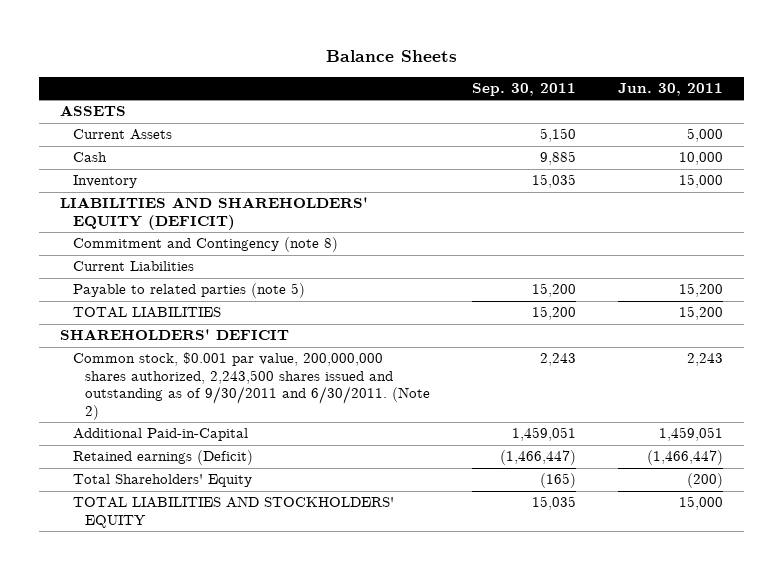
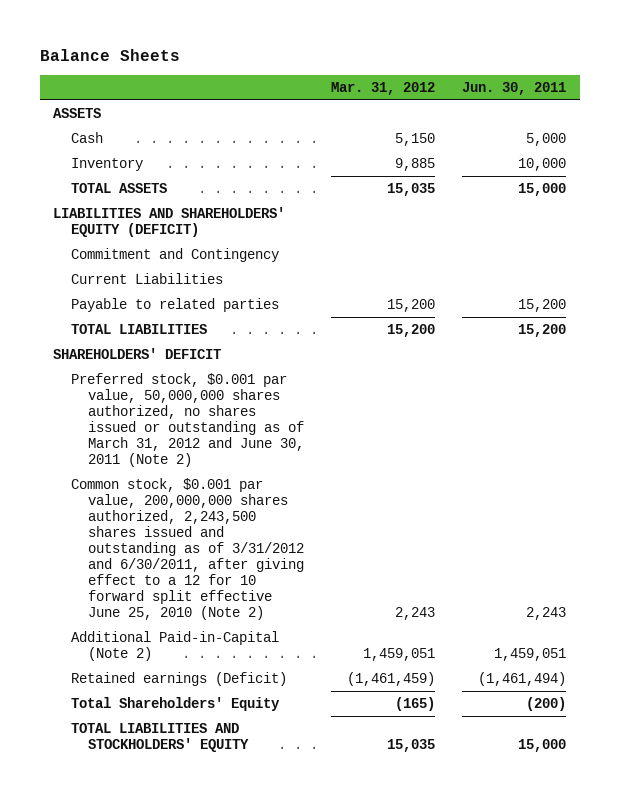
- | Sep. 30, 2011 | Jun. 30, 2011
+ | Mar. 31, 2012 | Jun. 30, 2011
- Current Assets | 5,150 | 5,000
- Cash | 9,885 | 10,000
- Inventory | 15,035 | 15,000
+ Cash | 5,150 | 5,000
+ Inventory | 9,885 | 10,000
+ TOTAL ASSETS | 15,035 | 15,000
- Commitment and Contingency (note 8)
+ Commitment and Contingency
- Payable to related parties (note 5) | 15,200 | 15,200
+ Payable to related parties | 15,200 | 15,200
- Common stock, $0.001 par value, 200,000,000 shares authorized, 2,243,500 shares issued and outstanding as of 9/30/2011 and 6/30/2011. (Note 2) | 2,243 | 2,243
- Additional Paid-in-Capital | 1,459,051 | 1,459,051
- Retained earnings (Deficit) | (1,466,447) | (1,466,447)
+ Preferred stock, $0.001 par value, 50,000,000 shares authorized, no shares issued or outstanding as of March 31, 2012 and June 30, 2011 (Note 2)
+ Common stock, $0.001 par value, 200,000,000 shares authorized, 2,243,500 shares issued and outstanding as of 3/31/2012 and 6/30/2011, after giving effect to a 12 for 10 forward split effective June 25, 2010 (Note 2) | 2,243 | 2,243
+ Additional Paid-in-Capital (Note 2) | 1,459,051 | 1,459,051
+ Retained earnings (Deficit) | (1,461,459) | (1,461,494)

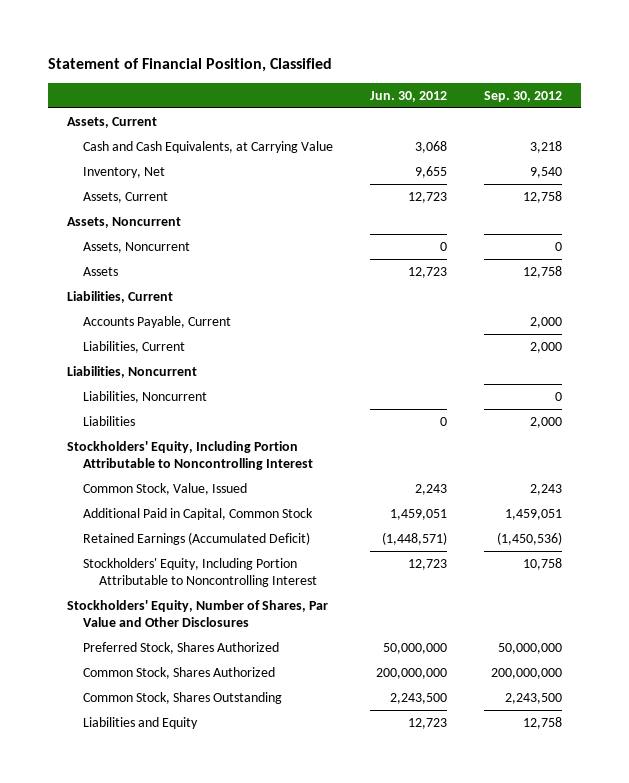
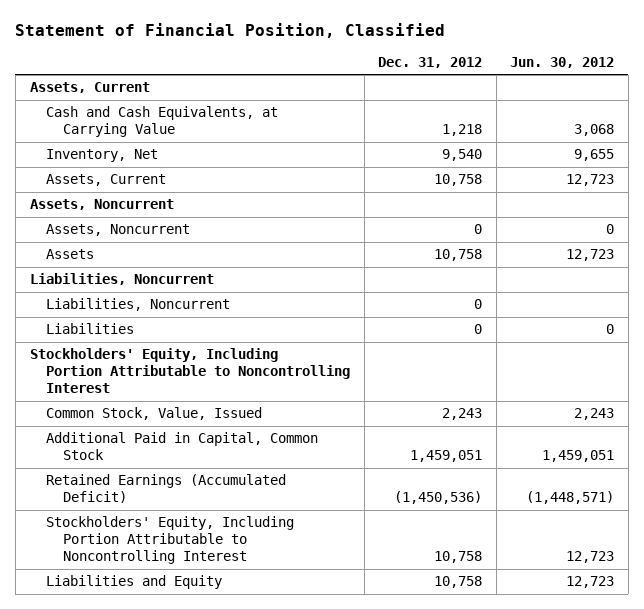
- | Jun. 30, 2012 | Sep. 30, 2012
+ | Dec. 31, 2012 | Jun. 30, 2012
- Liabilities, Current
- Accounts Payable, Current | | 2,000
- Liabilities, Current | | 2,000
- Stockholders' Equity, Number of Shares, Par Value and Other Disclosures
- Preferred Stock, Shares Authorized | 50,000,000 | 50,000,000
- Common Stock, Shares Authorized | 200,000,000 | 200,000,000
- Common Stock, Shares Outstanding | 2,243,500 | 2,243,500

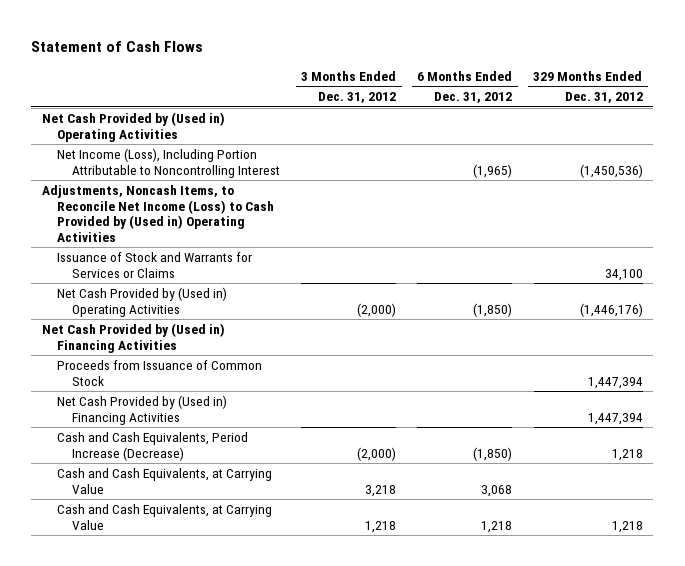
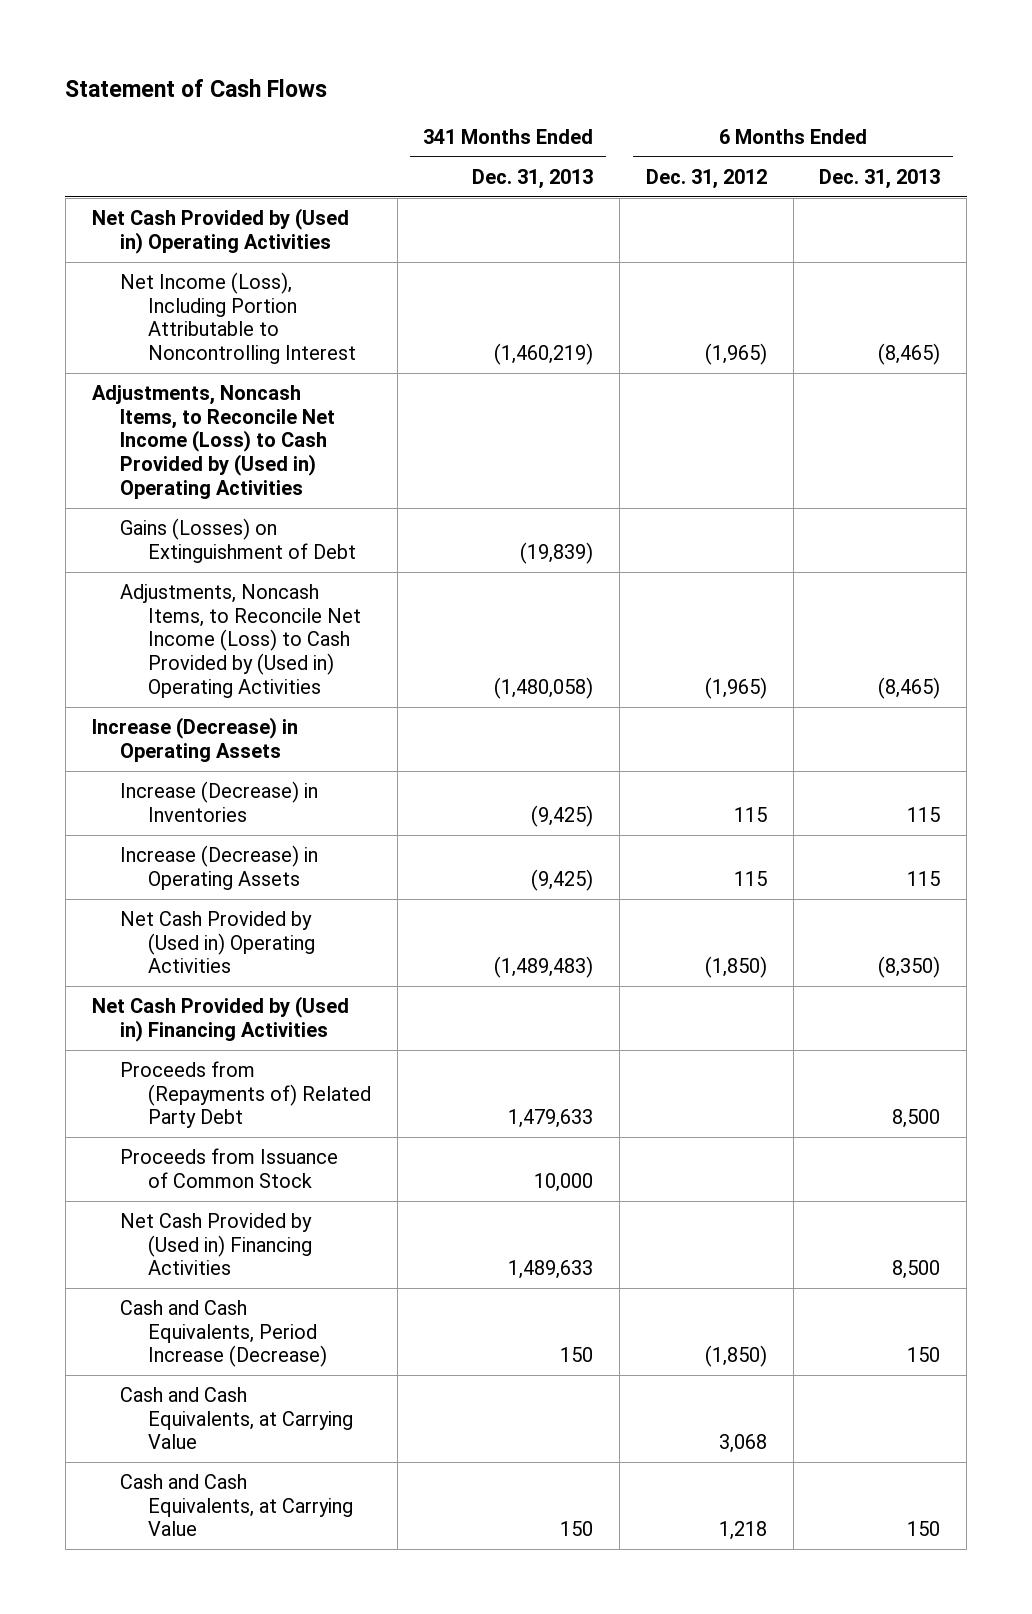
- | 3 Months Ended Dec. 31, 2012 | 6 Months Ended Dec. 31, 2012 | 329 Months Ended Dec. 31, 2012
+ | 341 Months Ended Dec. 31, 2013 | 6 Months Ended Dec. 31, 2012 | 6 Months Ended Dec. 31, 2013
- Issuance of Stock and Warrants for Services or Claims | | | 34,100
+ Gains (Losses) on Extinguishment of Debt | (19,839) | |
+ Adjustments, Noncash Items, to Reconcile Net Income (Loss) to Cash Provided by (Used in) Operating Activities | (1,480,058) | (1,965) | (8,465)
+ Increase (Decrease) in Operating Assets
+ Increase (Decrease) in Inventories | (9,425) | 115 | 115
+ Increase (Decrease) in Operating Assets | (9,425) | 115 | 115
+ Proceeds from (Repayments of) Related Party Debt | 1,479,633 | | 8,500

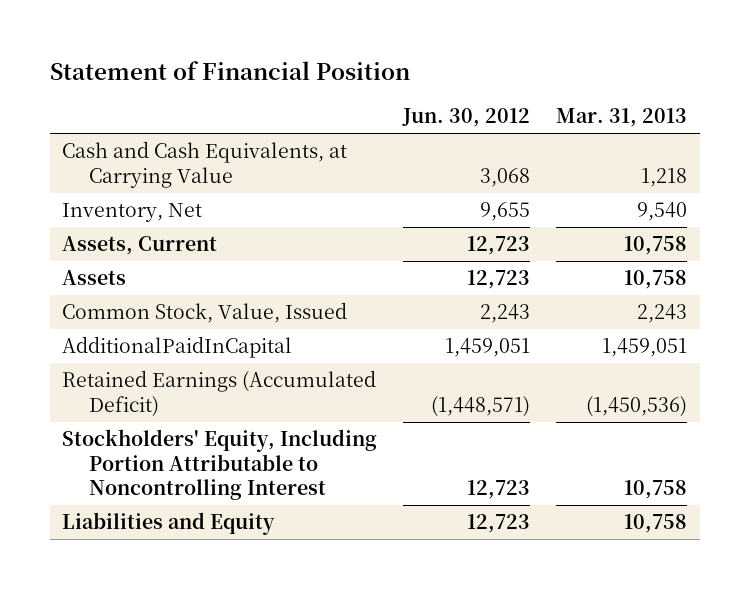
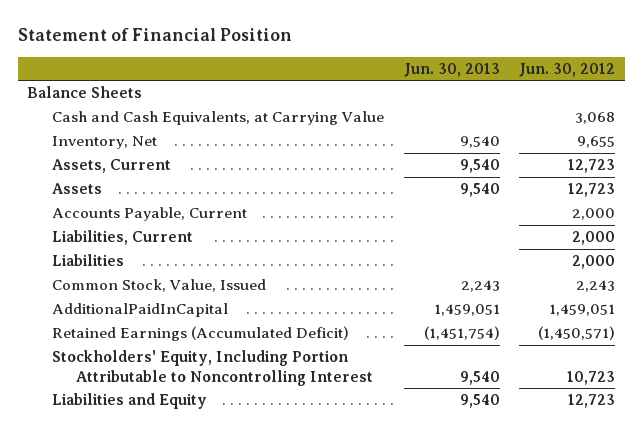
- | Jun. 30, 2012 | Mar. 31, 2013
+ | Jun. 30, 2013 | Jun. 30, 2012
+ Balance Sheets
+ Accounts Payable, Current | | 2,000
+ Liabilities, Current | | 2,000
+ Liabilities | | 2,000
- Retained Earnings (Accumulated Deficit) | (1,448,571) | (1,450,536)
- Stockholders' Equity, Including Portion Attributable to Noncontrolling Interest | 12,723 | 10,758
+ Retained Earnings (Accumulated Deficit) | (1,451,754) | (1,450,571)
+ Stockholders' Equity, Including Portion Attributable to Noncontrolling Interest | 9,540 | 10,723

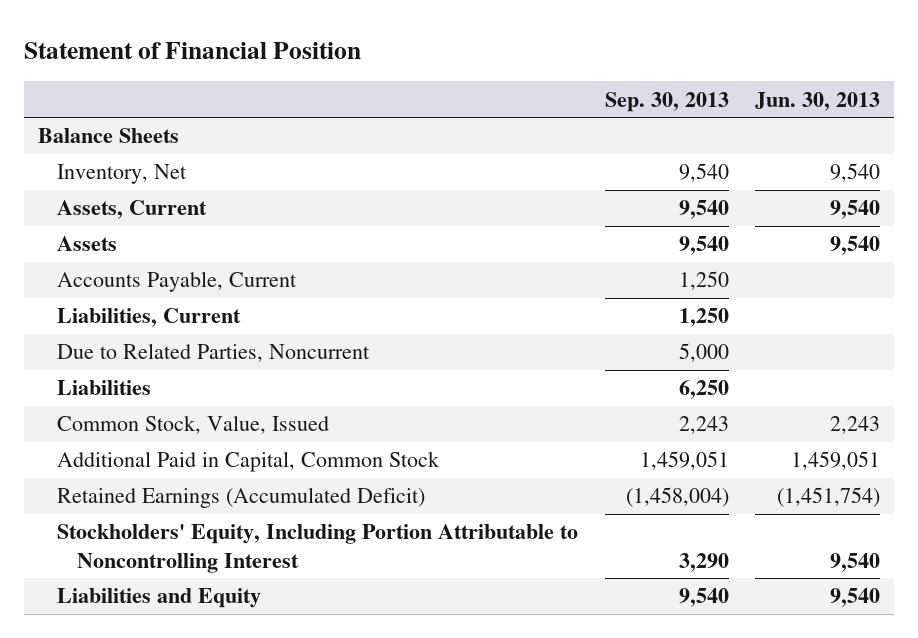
- | Jun. 30, 2013 | Jun. 30, 2012
+ | Sep. 30, 2013 | Jun. 30, 2013
- Cash and Cash Equivalents, at Carrying Value | | 3,068
+ Due to Related Parties, Noncurrent | 5,000 |
- AdditionalPaidInCapital | 1,459,051 | 1,459,051
+ Additional Paid in Capital, Common Stock | 1,459,051 | 1,459,051

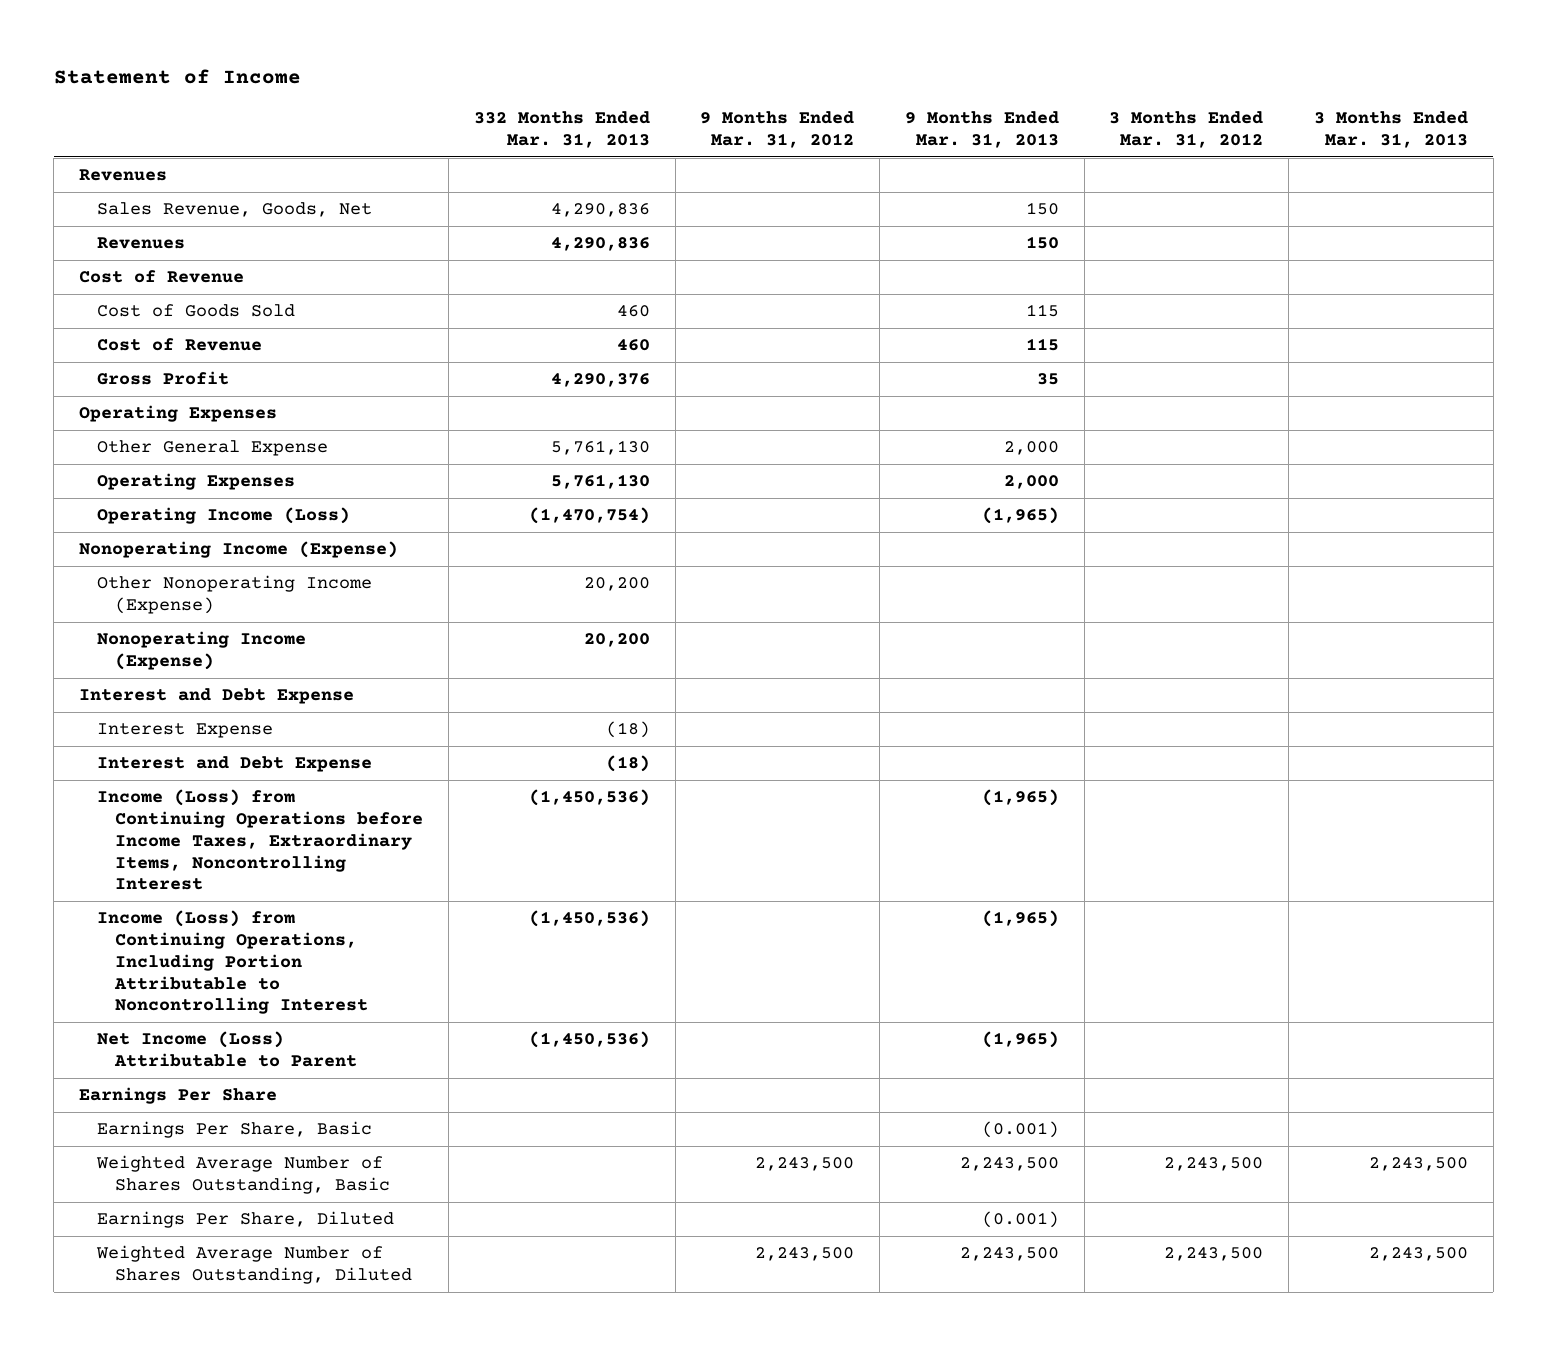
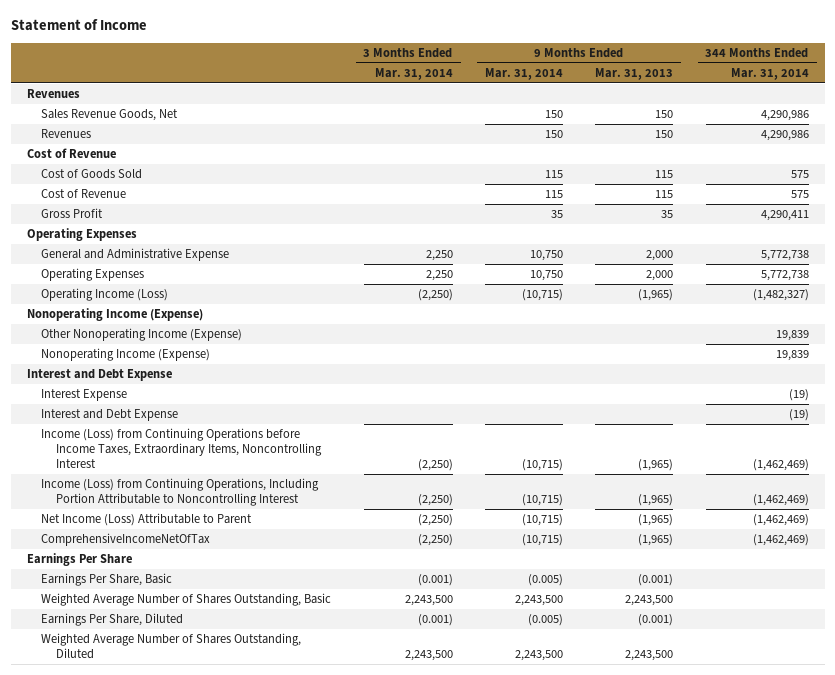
- | 332 Months Ended Mar. 31, 2013 | 9 Months Ended Mar. 31, 2012 | 9 Months Ended Mar. 31, 2013 | 3 Months Ended Mar. 31, 2012 | 3 Months Ended Mar. 31, 2013
+ | 3 Months Ended Mar. 31, 2014 | 9 Months Ended Mar. 31, 2014 | 9 Months Ended Mar. 31, 2013 | 344 Months Ended Mar. 31, 2014
- Sales Revenue, Goods, Net | 4,290,836 | | 150 | |
+ Sales Revenue Goods, Net | | 150 | 150 | 4,290,986
- Other General Expense | 5,761,130 | | 2,000 | |
+ General and Administrative Expense | 2,250 | 10,750 | 2,000 | 5,772,738
+ ComprehensiveIncomeNetOfTax | (2,250) | (10,715) | (1,965) | (1,462,469)

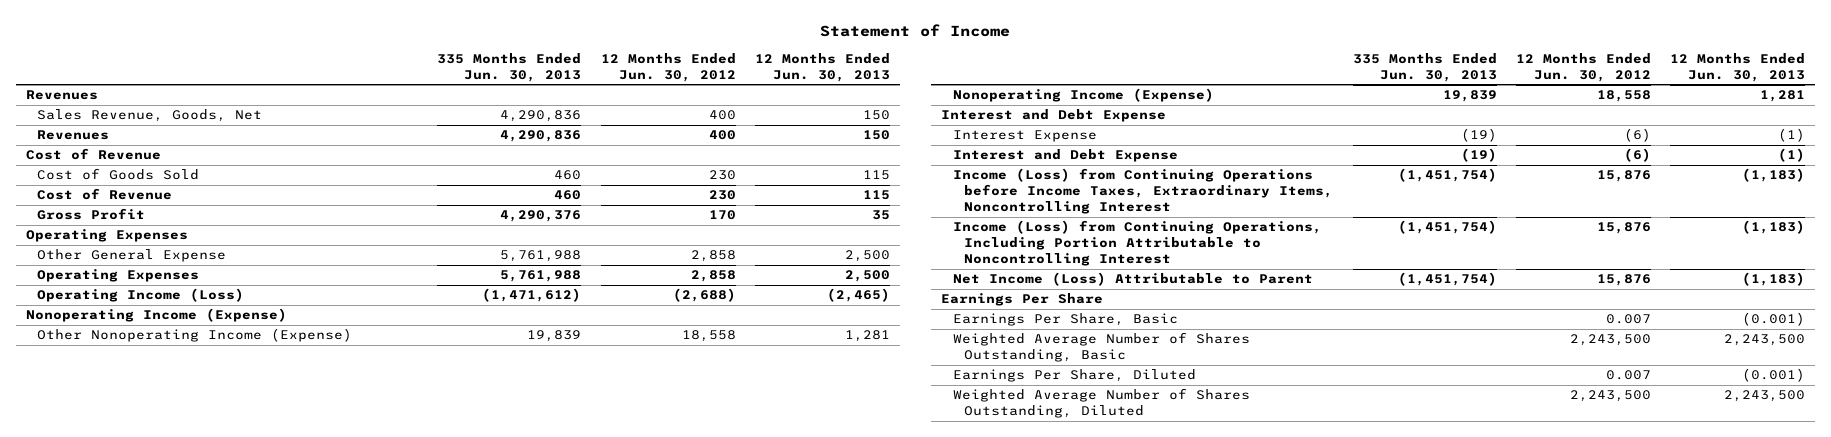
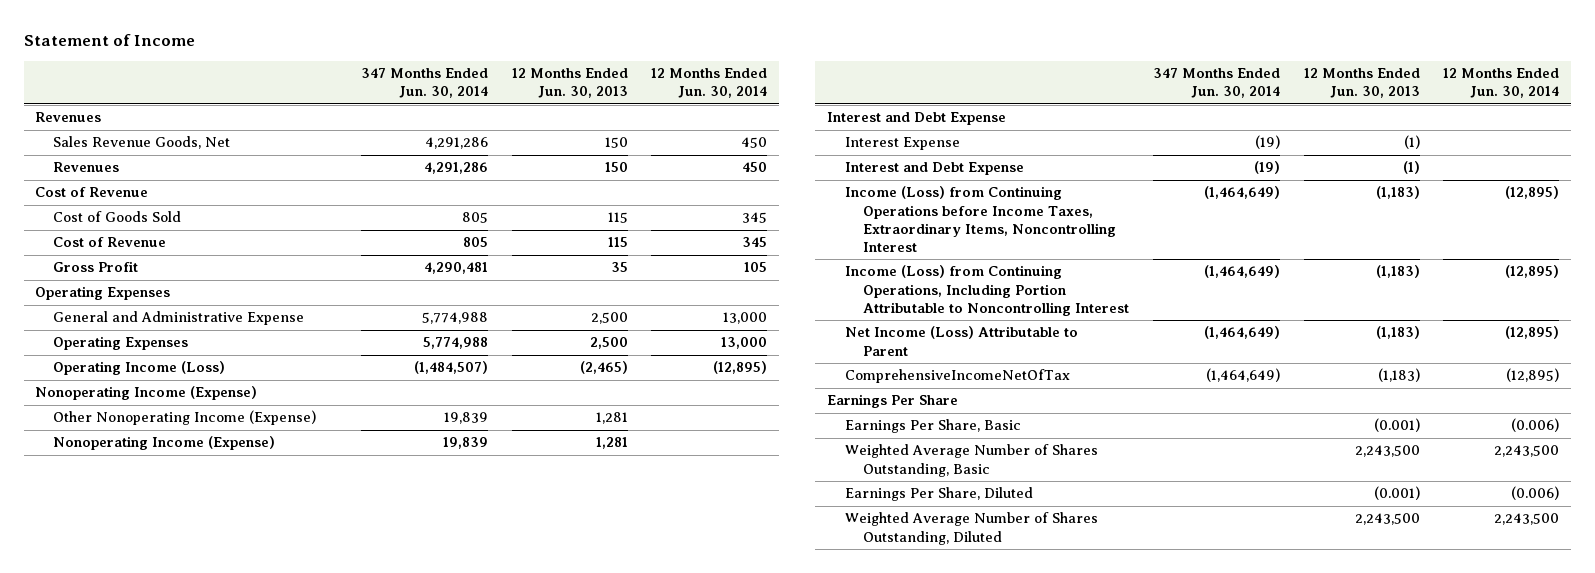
- | 335 Months Ended Jun. 30, 2013 | 12 Months Ended Jun. 30, 2012 | 12 Months Ended Jun. 30, 2013
+ | 347 Months Ended Jun. 30, 2014 | 12 Months Ended Jun. 30, 2013 | 12 Months Ended Jun. 30, 2014
- Sales Revenue, Goods, Net | 4,290,836 | 400 | 150
+ Sales Revenue Goods, Net | 4,291,286 | 150 | 450
- Other General Expense | 5,761,988 | 2,858 | 2,500
+ General and Administrative Expense | 5,774,988 | 2,500 | 13,000
+ ComprehensiveIncomeNetOfTax | (1,464,649) | (1,183) | (12,895)

